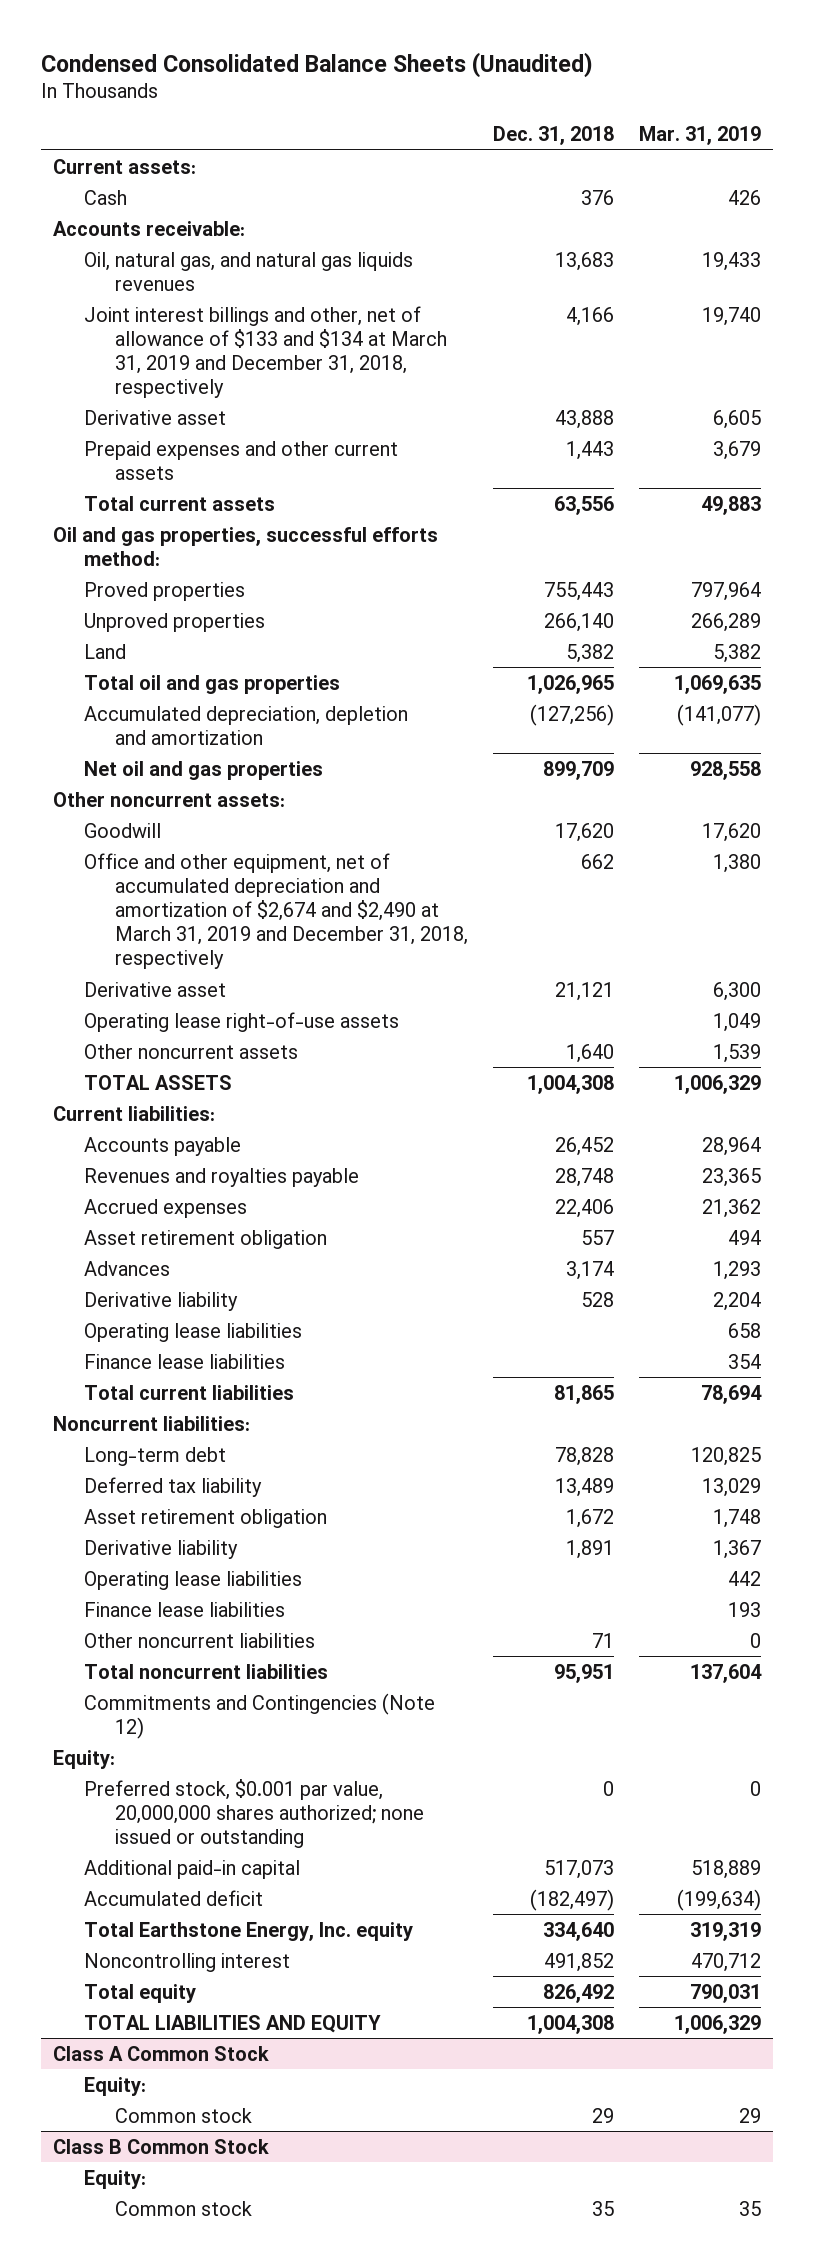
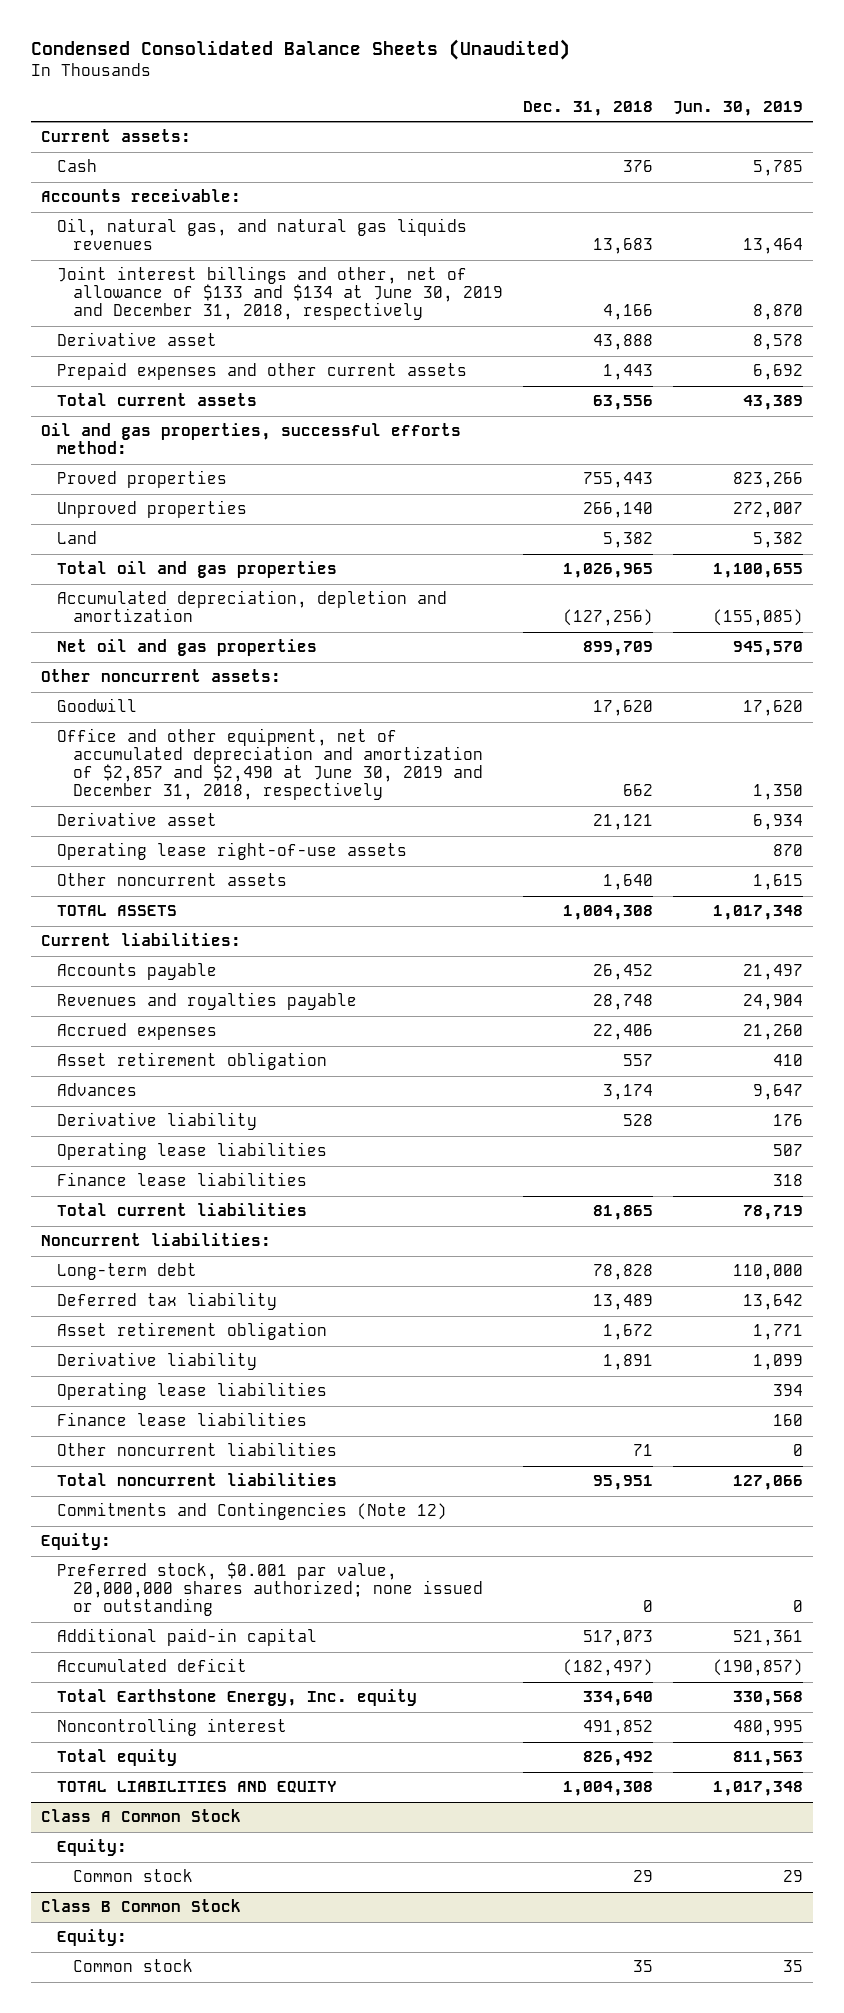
- | Dec. 31, 2018 | Mar. 31, 2019
+ | Dec. 31, 2018 | Jun. 30, 2019
- Joint interest billings and other, net of allowance of $133 and $134 at March 31, 2019 and December 31, 2018, respectively | 4,166 | 19,740
+ Joint interest billings and other, net of allowance of $133 and $134 at June 30, 2019 and December 31, 2018, respectively | 4,166 | 8,870
- Office and other equipment, net of accumulated depreciation and amortization of $2,674 and $2,490 at March 31, 2019 and December 31, 2018, respectively | 662 | 1,380
+ Office and other equipment, net of accumulated depreciation and amortization of $2,857 and $2,490 at June 30, 2019 and December 31, 2018, respectively | 662 | 1,350

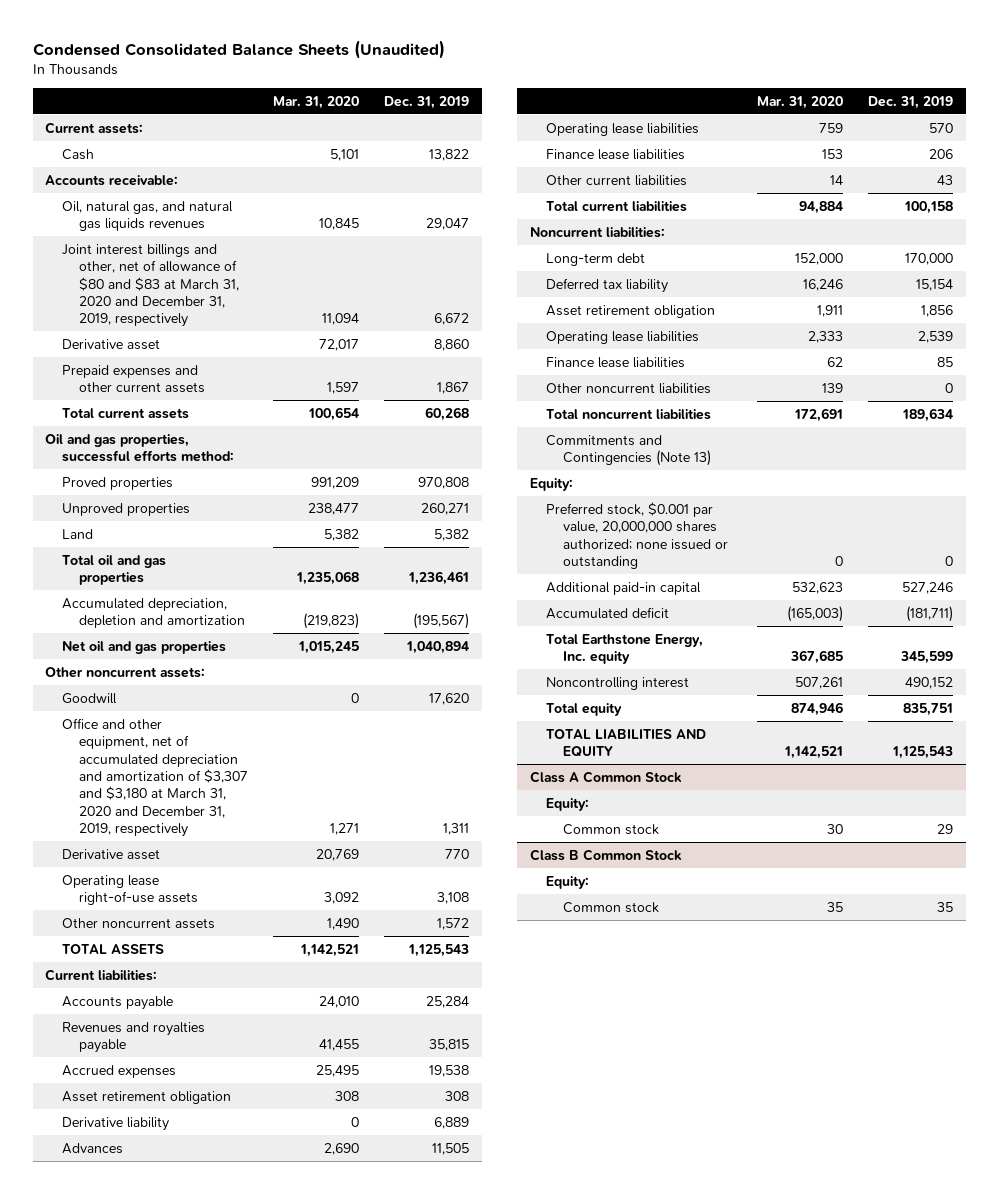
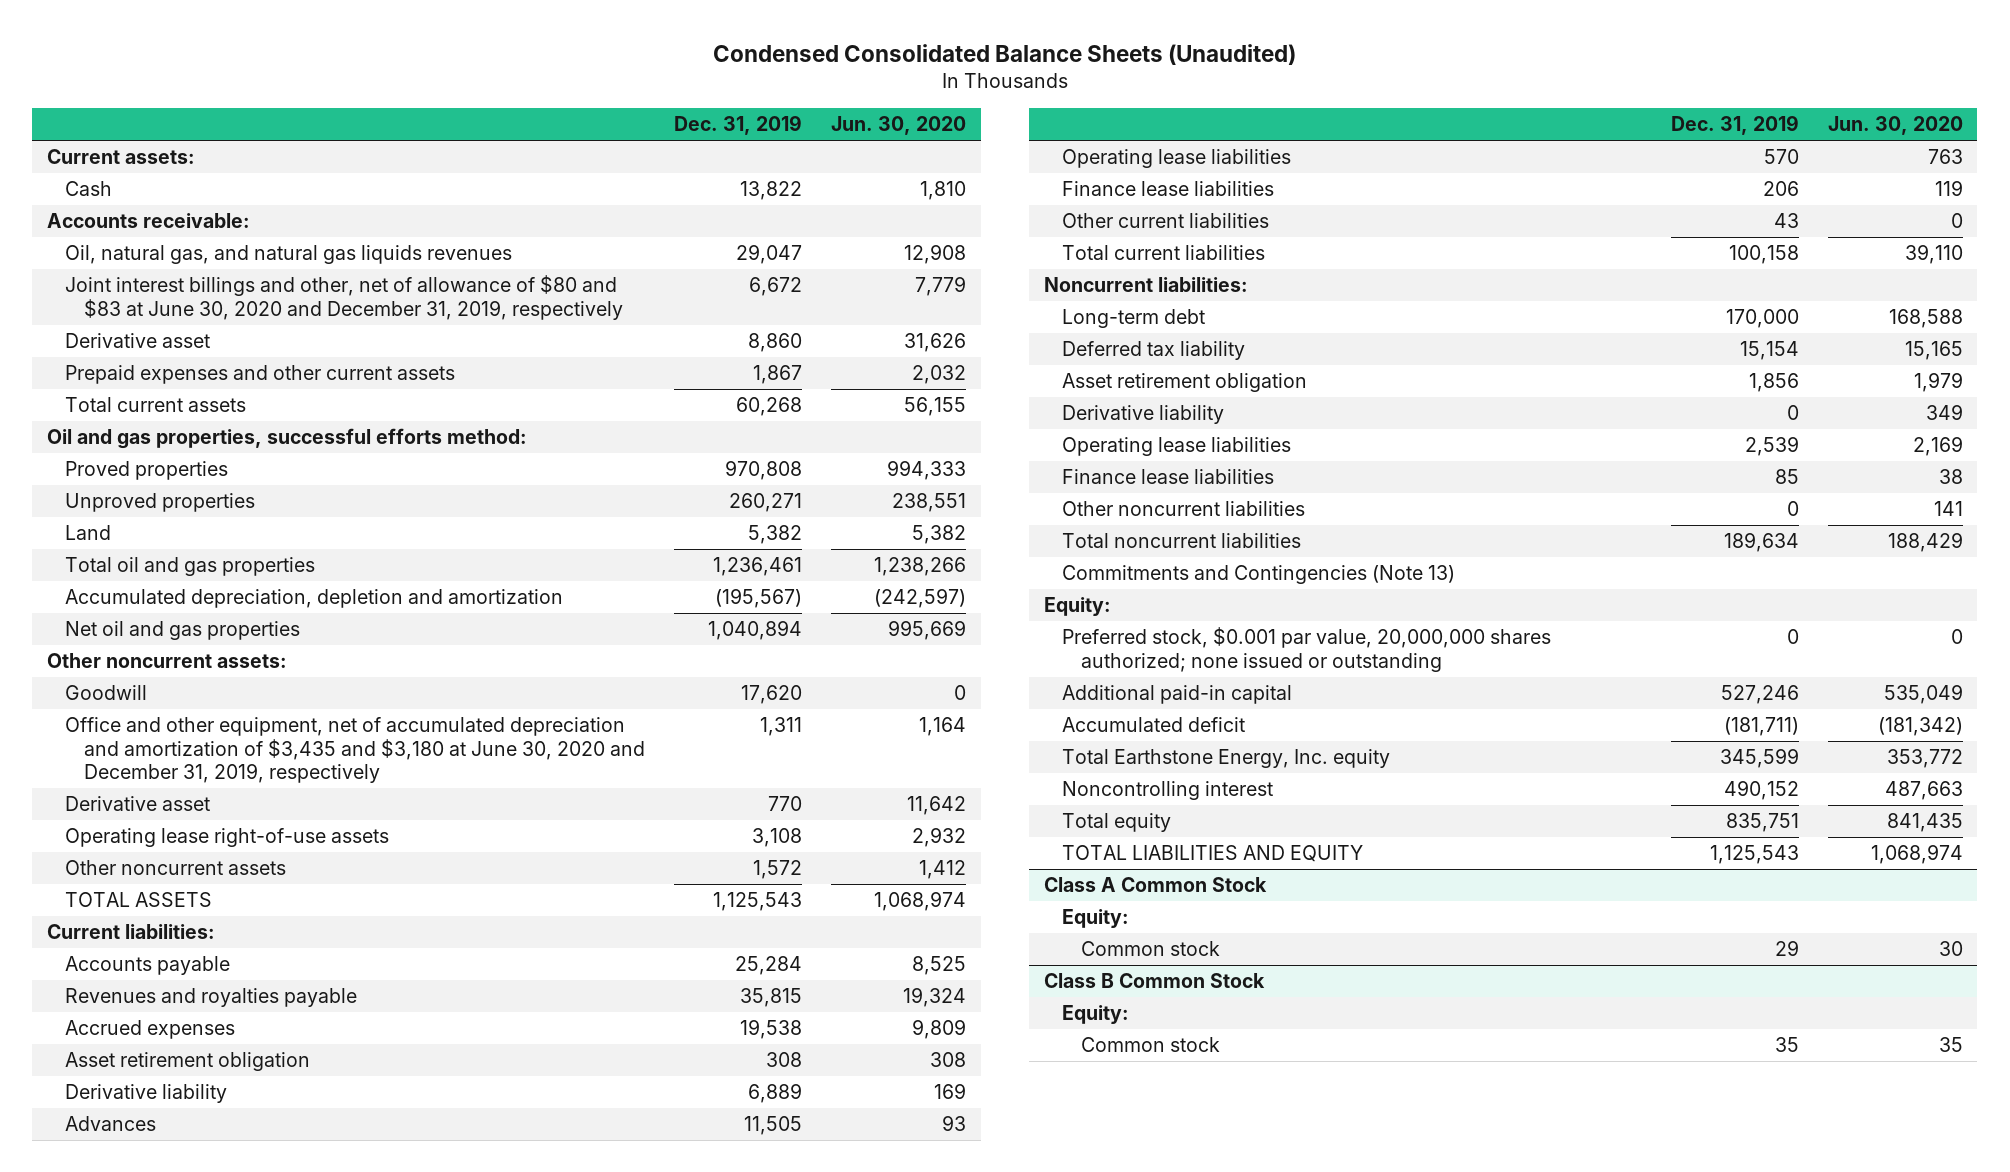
- | Mar. 31, 2020 | Dec. 31, 2019
+ | Dec. 31, 2019 | Jun. 30, 2020
- Joint interest billings and other, net of allowance of $80 and $83 at March 31, 2020 and December 31, 2019, respectively | 11,094 | 6,672
+ Joint interest billings and other, net of allowance of $80 and $83 at June 30, 2020 and December 31, 2019, respectively | 6,672 | 7,779
- Office and other equipment, net of accumulated depreciation and amortization of $3,307 and $3,180 at March 31, 2020 and December 31, 2019, respectively | 1,271 | 1,311
+ Office and other equipment, net of accumulated depreciation and amortization of $3,435 and $3,180 at June 30, 2020 and December 31, 2019, respectively | 1,311 | 1,164
+ Derivative liability | 0 | 349

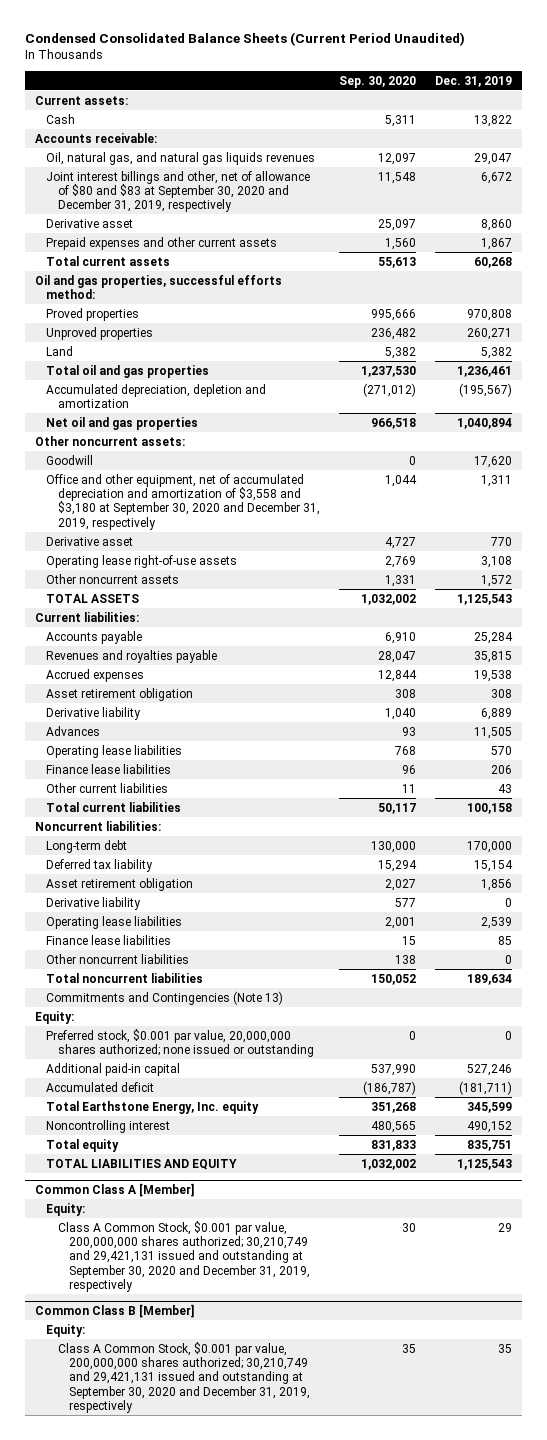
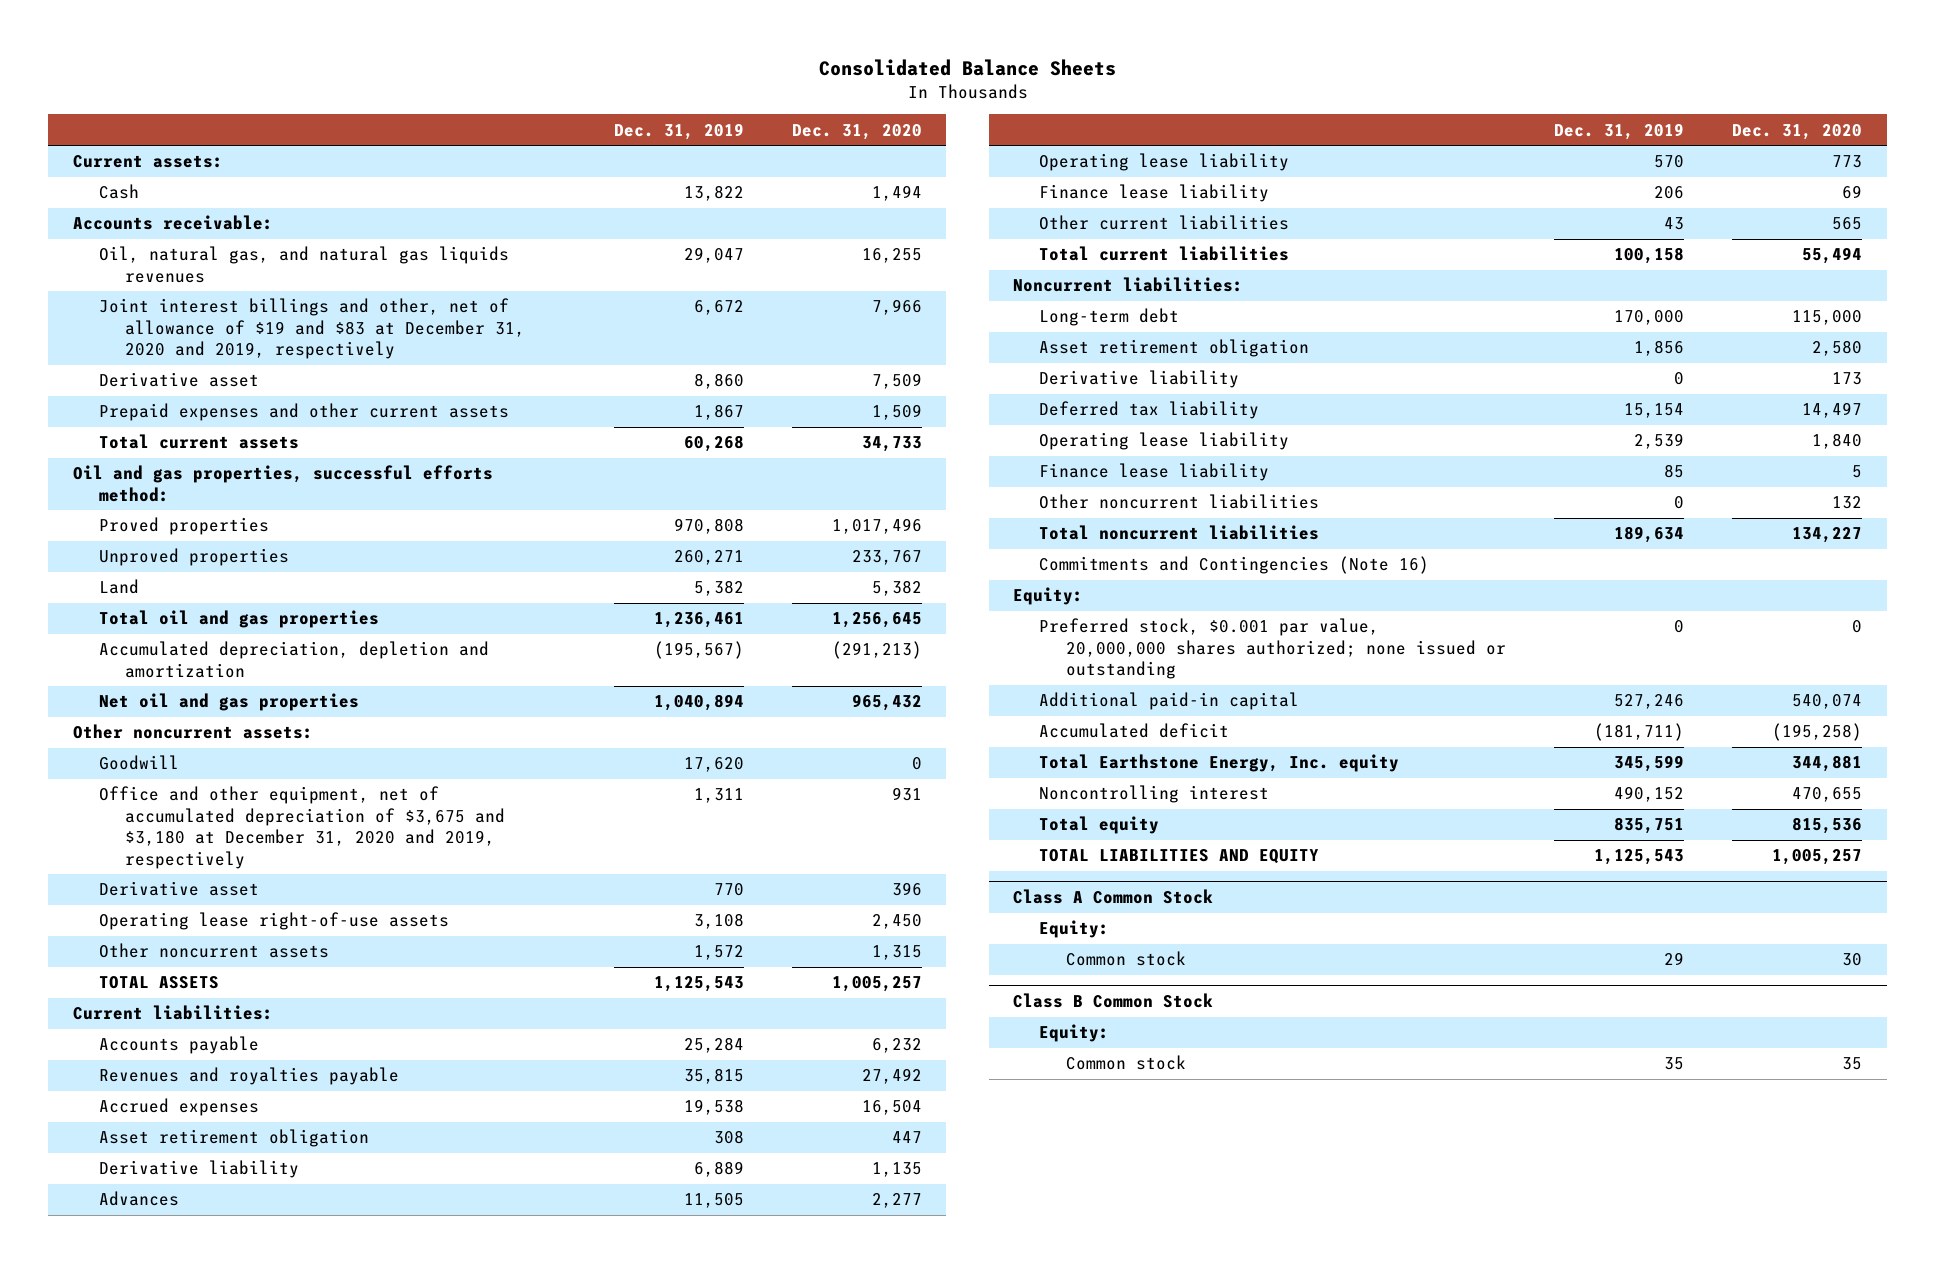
- Condensed Consolidated Balance Sheets (Current Period Unaudited)
+ Consolidated Balance Sheets
- | Sep. 30, 2020 | Dec. 31, 2019
+ | Dec. 31, 2019 | Dec. 31, 2020
- Joint interest billings and other, net of allowance of $80 and $83 at September 30, 2020 and December 31, 2019, respectively | 11,548 | 6,672
+ Joint interest billings and other, net of allowance of $19 and $83 at December 31, 2020 and 2019, respectively | 6,672 | 7,966
- Office and other equipment, net of accumulated depreciation and amortization of $3,558 and $3,180 at September 30, 2020 and December 31, 2019, respectively | 1,044 | 1,311
+ Office and other equipment, net of accumulated depreciation of $3,675 and $3,180 at December 31, 2020 and 2019, respectively | 1,311 | 931
- Operating lease liabilities | 768 | 570
- Finance lease liabilities | 96 | 206
+ Operating lease liability | 570 | 773
+ Finance lease liability | 206 | 69
- Operating lease liabilities | 2,001 | 2,539
- Finance lease liabilities | 15 | 85
moved down: Deferred tax liability | 15,154 | 14,497
+ Operating lease liability | 2,539 | 1,840
+ Finance lease liability | 85 | 5
- Commitments and Contingencies (Note 13)
+ Commitments and Contingencies (Note 16)
- Common Class A [Member]
+ Class A Common Stock
- Class A Common Stock, $0.001 par value, 200,000,000 shares authorized; 30,210,749 and 29,421,131 issued and outstanding at September 30, 2020 and December 31, 2019, respectively | 30 | 29
- Common Class B [Member]
+ Common stock | 29 | 30
+ Class B Common Stock
- Class A Common Stock, $0.001 par value, 200,000,000 shares authorized; 30,210,749 and 29,421,131 issued and outstanding at September 30, 2020 and December 31, 2019, respectively | 35 | 35
+ Common stock | 35 | 35

